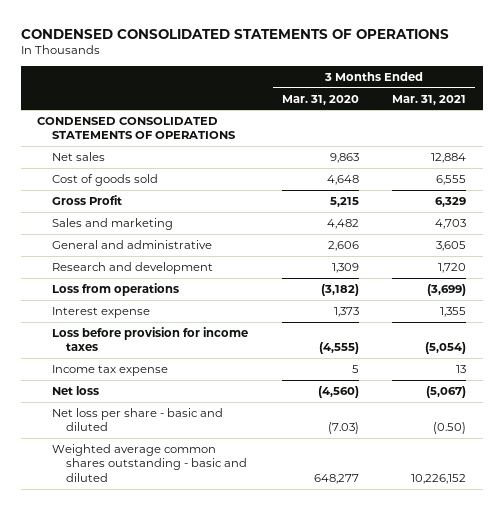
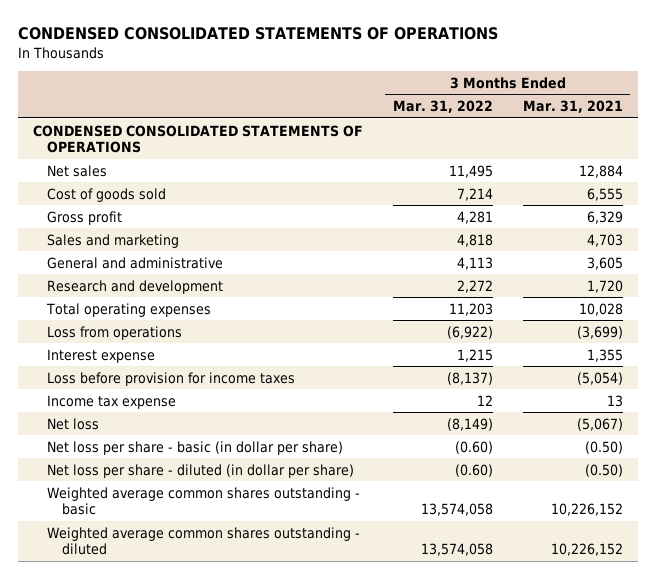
- | 3 Months Ended Mar. 31, 2020 | 3 Months Ended Mar. 31, 2021
+ | 3 Months Ended Mar. 31, 2022 | 3 Months Ended Mar. 31, 2021
- Gross Profit | 5,215 | 6,329
+ Gross profit | 4,281 | 6,329
+ Total operating expenses | 11,203 | 10,028
- Net loss per share - basic and diluted | (7.03) | (0.50)
- Weighted average common shares outstanding - basic and diluted | 648,277 | 10,226,152
+ Net loss per share - basic (in dollar per share) | (0.60) | (0.50)
+ Net loss per share - diluted (in dollar per share) | (0.60) | (0.50)
+ Weighted average common shares outstanding - basic | 13,574,058 | 10,226,152
+ Weighted average common shares outstanding - diluted | 13,574,058 | 10,226,152

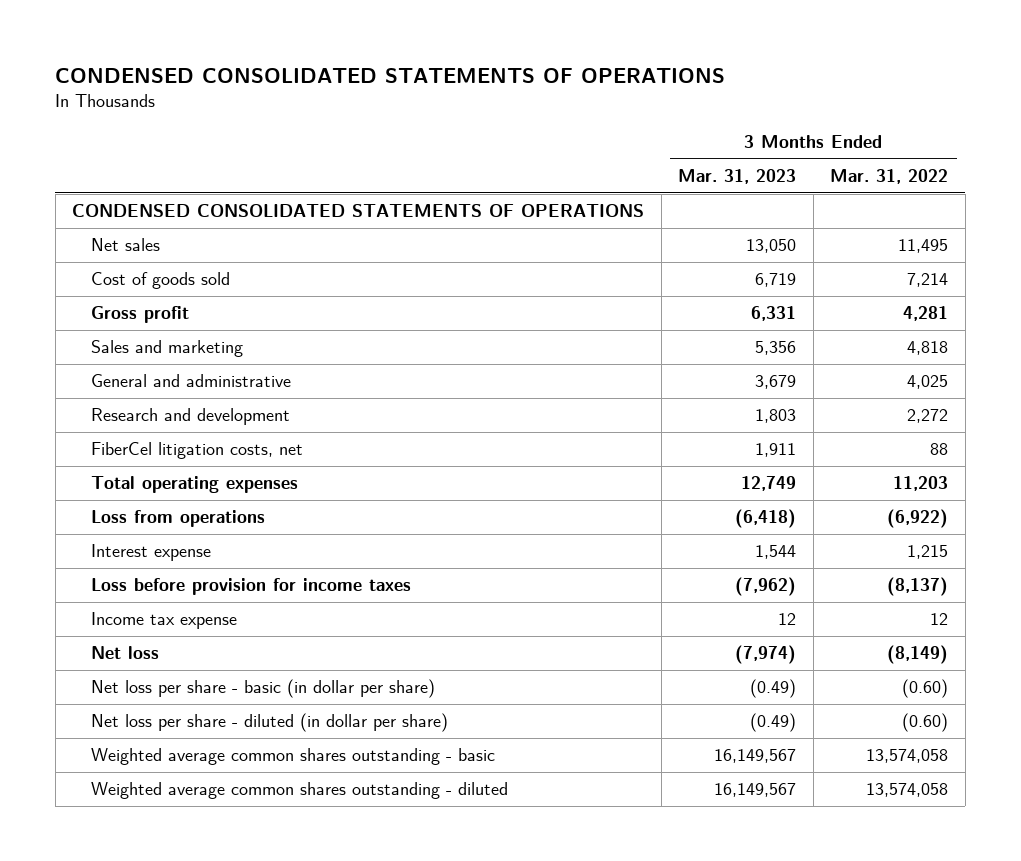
- | 3 Months Ended Mar. 31, 2022 | 3 Months Ended Mar. 31, 2021
+ | 3 Months Ended Mar. 31, 2023 | 3 Months Ended Mar. 31, 2022
- General and administrative | 4,113 | 3,605
+ General and administrative | 3,679 | 4,025
+ FiberCel litigation costs, net | 1,911 | 88

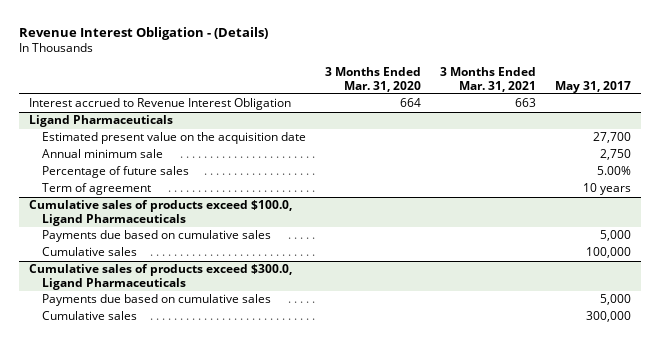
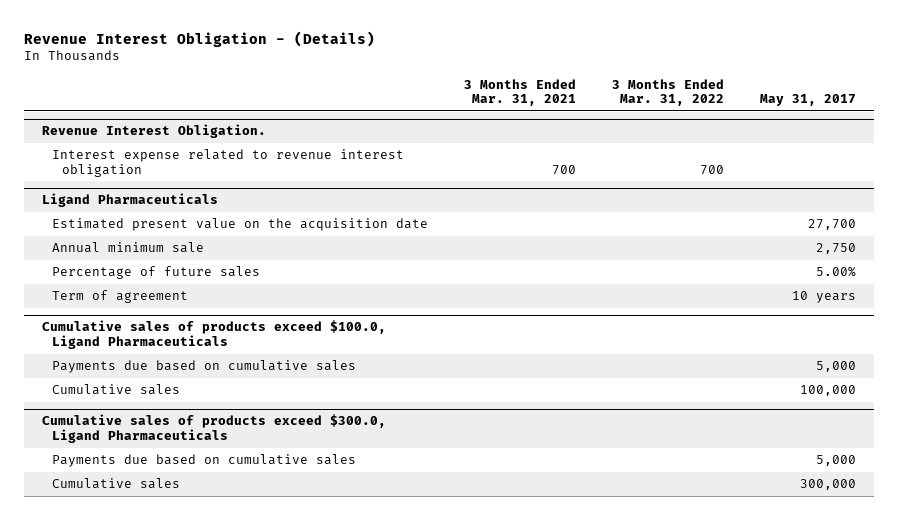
- | 3 Months Ended Mar. 31, 2020 | 3 Months Ended Mar. 31, 2021 | May 31, 2017
+ | 3 Months Ended Mar. 31, 2021 | 3 Months Ended Mar. 31, 2022 | May 31, 2017
- Interest accrued to Revenue Interest Obligation | 664 | 663 |
+ Revenue Interest Obligation.
+ Interest expense related to revenue interest obligation | 700 | 700 |

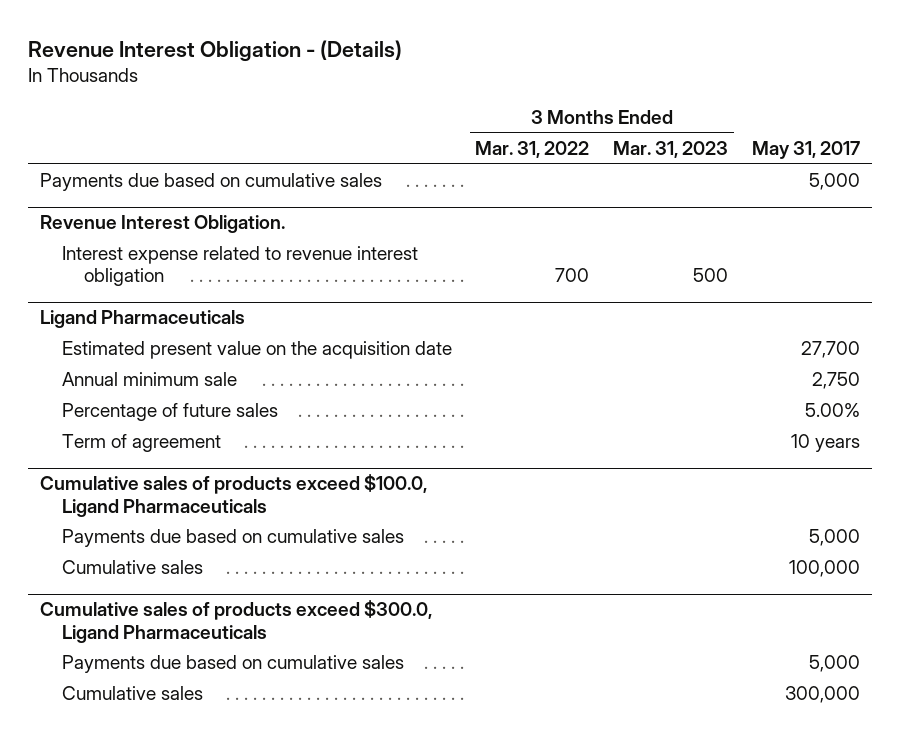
- | 3 Months Ended Mar. 31, 2021 | 3 Months Ended Mar. 31, 2022 | May 31, 2017
+ | 3 Months Ended Mar. 31, 2022 | 3 Months Ended Mar. 31, 2023 | May 31, 2017
+ Payments due based on cumulative sales | | | 5,000

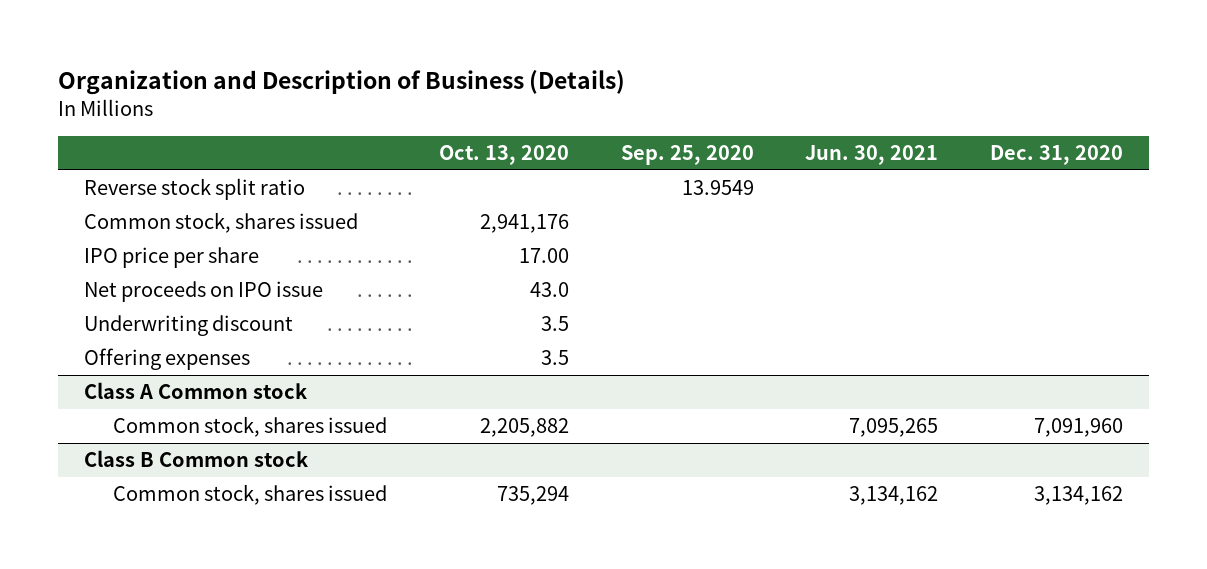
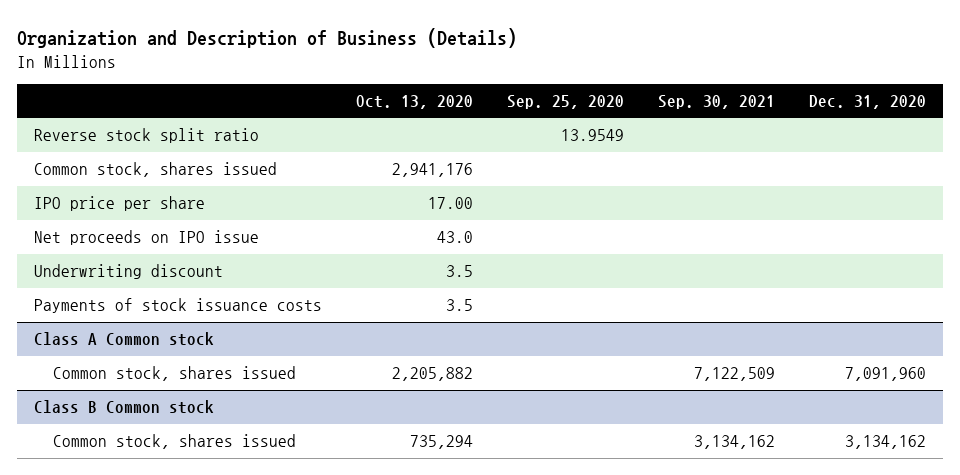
- | Oct. 13, 2020 | Sep. 25, 2020 | Jun. 30, 2021 | Dec. 31, 2020
+ | Oct. 13, 2020 | Sep. 25, 2020 | Sep. 30, 2021 | Dec. 31, 2020
- Offering expenses | 3.5 | | |
+ Payments of stock issuance costs | 3.5 | | |

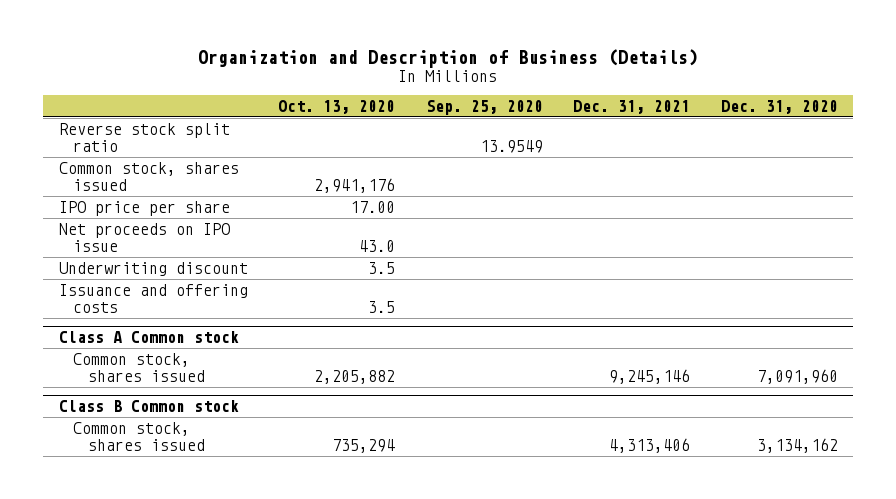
- | Oct. 13, 2020 | Sep. 25, 2020 | Sep. 30, 2021 | Dec. 31, 2020
+ | Oct. 13, 2020 | Sep. 25, 2020 | Dec. 31, 2021 | Dec. 31, 2020
- Payments of stock issuance costs | 3.5 | | |
+ Issuance and offering costs | 3.5 | | |

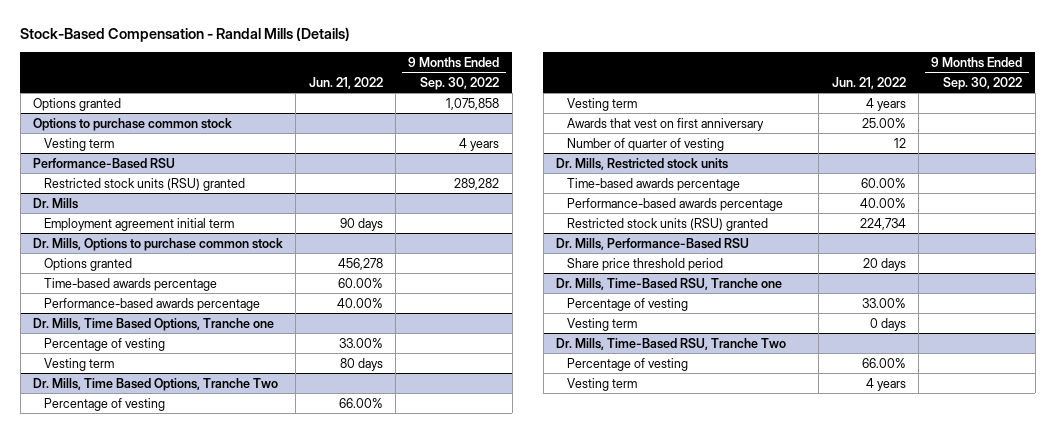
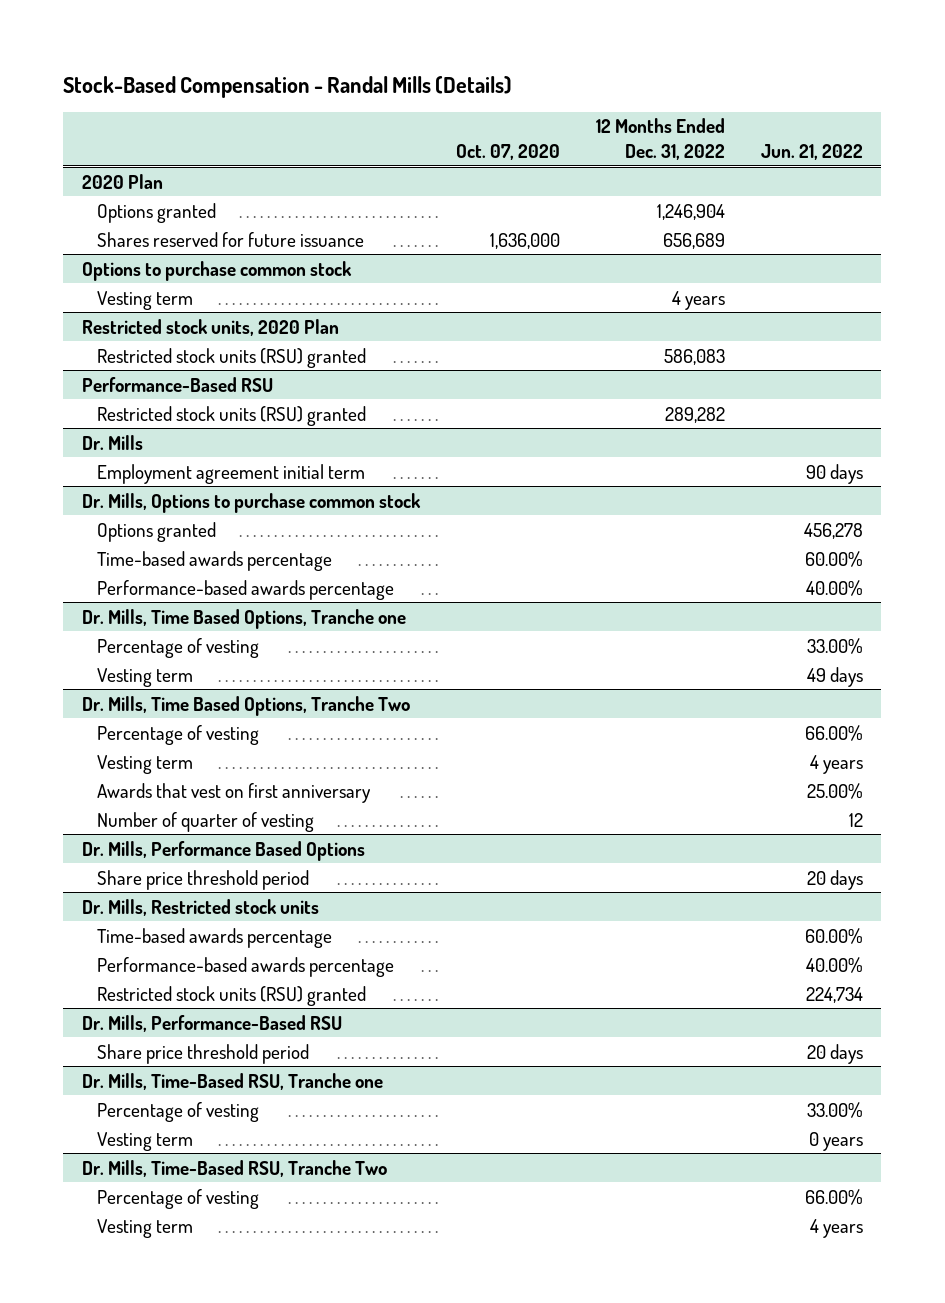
- | Jun. 21, 2022 | 9 Months Ended Sep. 30, 2022
+ | Oct. 07, 2020 | 12 Months Ended Dec. 31, 2022 | Jun. 21, 2022
+ 2020 Plan
+ Shares reserved for future issuance | 1,636,000 | 656,689 |
+ Restricted stock units, 2020 Plan
+ Restricted stock units (RSU) granted | | 586,083 |
@ Dr. Mills, Time Based Options, Tranche one
- Vesting term | 80 days |
+ Vesting term | | | 49 days
+ Dr. Mills, Performance Based Options
+ Share price threshold period | | | 20 days
@ Dr. Mills, Time-Based RSU, Tranche one
- Vesting term | 0 days |
+ Vesting term | | | 0 years

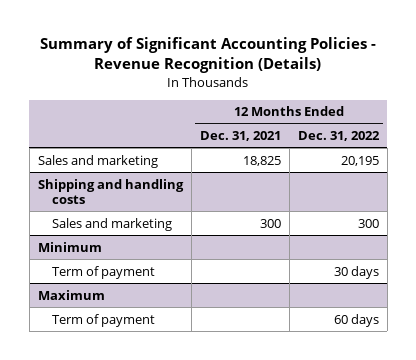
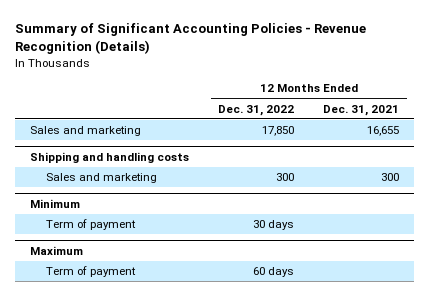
- | 12 Months Ended Dec. 31, 2021 | 12 Months Ended Dec. 31, 2022
+ | 12 Months Ended Dec. 31, 2022 | 12 Months Ended Dec. 31, 2021
- Sales and marketing | 18,825 | 20,195
+ Sales and marketing | 17,850 | 16,655

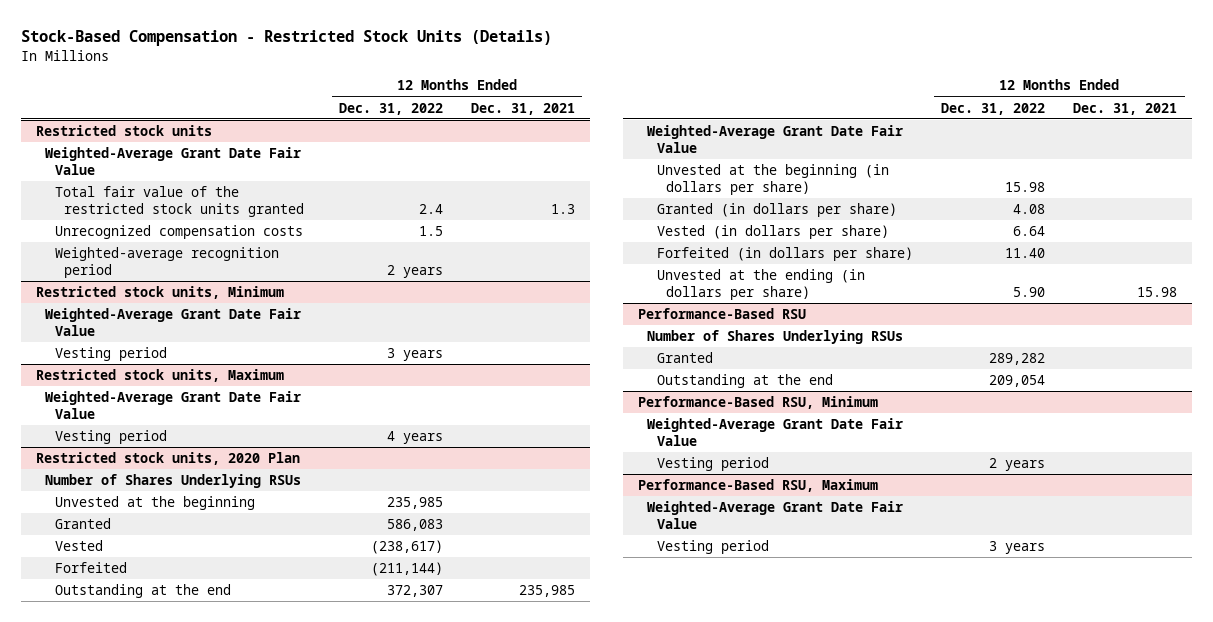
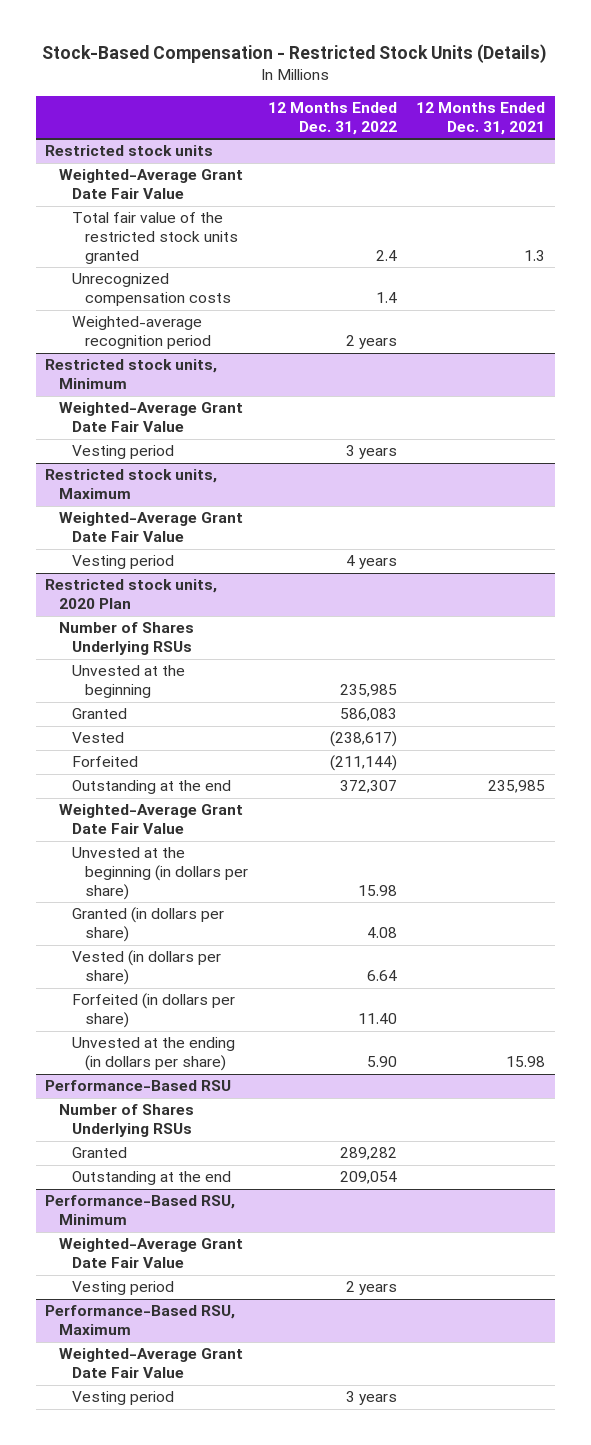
@ Restricted stock units
- Unrecognized compensation costs | 1.5 |
+ Unrecognized compensation costs | 1.4 |

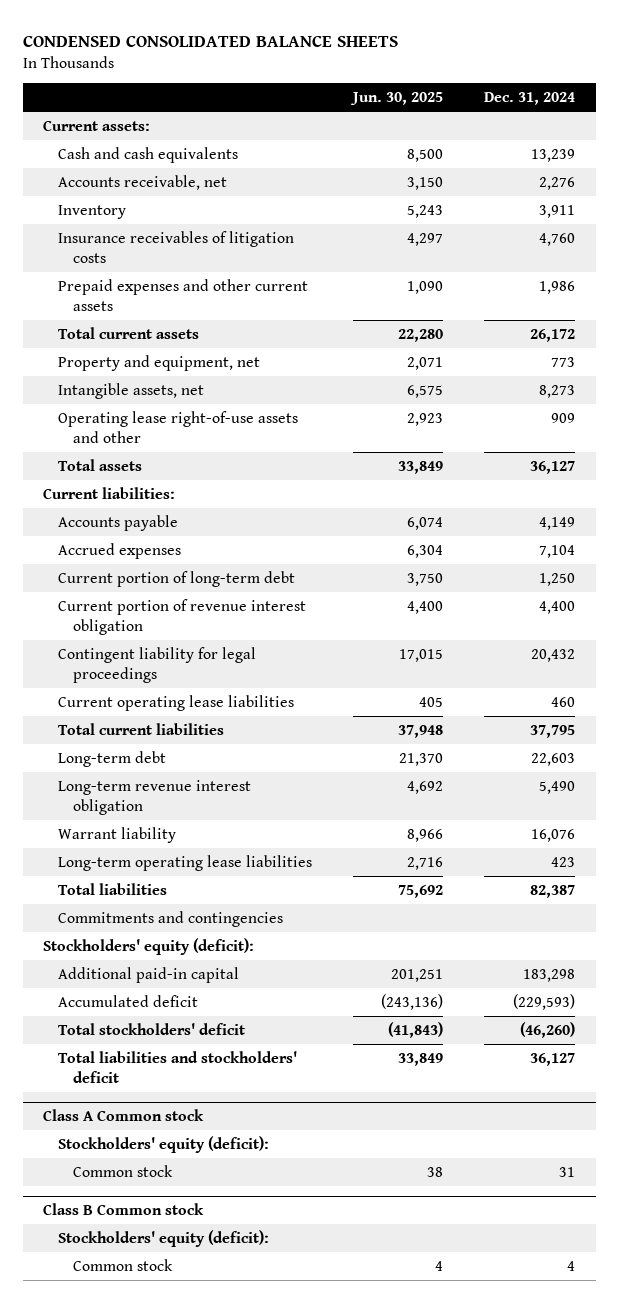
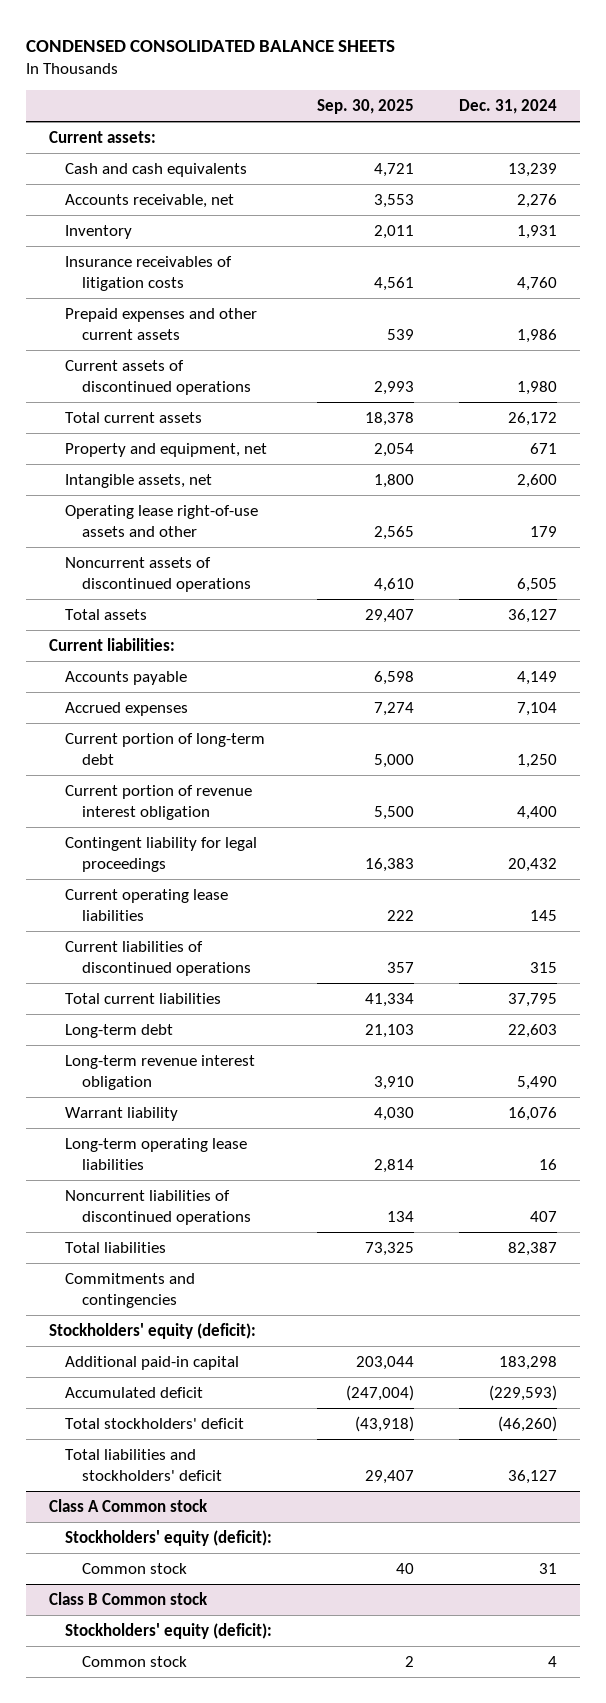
- | Jun. 30, 2025 | Dec. 31, 2024
+ | Sep. 30, 2025 | Dec. 31, 2024
- Inventory | 5,243 | 3,911
+ Inventory | 2,011 | 1,931
+ Current assets of discontinued operations | 2,993 | 1,980
- Property and equipment, net | 2,071 | 773
- Intangible assets, net | 6,575 | 8,273
- Operating lease right-of-use assets and other | 2,923 | 909
+ Property and equipment, net | 2,054 | 671
+ Intangible assets, net | 1,800 | 2,600
+ Operating lease right-of-use assets and other | 2,565 | 179
+ Noncurrent assets of discontinued operations | 4,610 | 6,505
- Current operating lease liabilities | 405 | 460
+ Current operating lease liabilities | 222 | 145
+ Current liabilities of discontinued operations | 357 | 315
- Long-term operating lease liabilities | 2,716 | 423
+ Long-term operating lease liabilities | 2,814 | 16
+ Noncurrent liabilities of discontinued operations | 134 | 407

